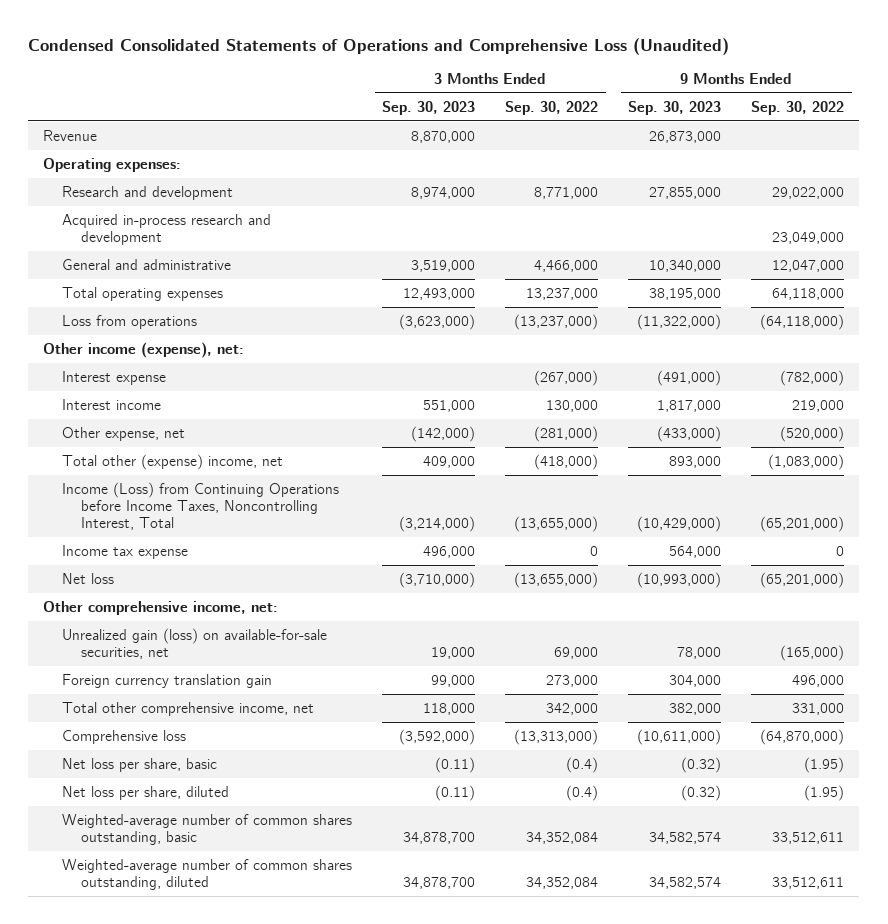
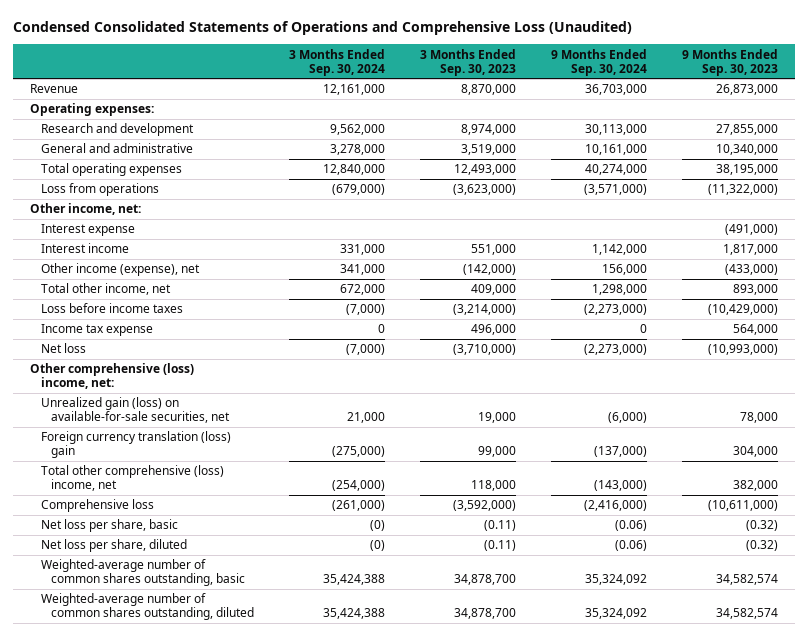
- | 3 Months Ended Sep. 30, 2023 | 3 Months Ended Sep. 30, 2022 | 9 Months Ended Sep. 30, 2023 | 9 Months Ended Sep. 30, 2022
+ | 3 Months Ended Sep. 30, 2024 | 3 Months Ended Sep. 30, 2023 | 9 Months Ended Sep. 30, 2024 | 9 Months Ended Sep. 30, 2023
- Acquired in-process research and development | | | | 23,049,000
- Other income (expense), net:
+ Other income, net:
- Other expense, net | (142,000) | (281,000) | (433,000) | (520,000)
- Total other (expense) income, net | 409,000 | (418,000) | 893,000 | (1,083,000)
- Income (Loss) from Continuing Operations before Income Taxes, Noncontrolling Interest, Total | (3,214,000) | (13,655,000) | (10,429,000) | (65,201,000)
+ Other income (expense), net | 341,000 | (142,000) | 156,000 | (433,000)
+ Total other income, net | 672,000 | 409,000 | 1,298,000 | 893,000
+ Loss before income taxes | (7,000) | (3,214,000) | (2,273,000) | (10,429,000)
- Other comprehensive income, net:
+ Other comprehensive (loss) income, net:
- Foreign currency translation gain | 99,000 | 273,000 | 304,000 | 496,000
- Total other comprehensive income, net | 118,000 | 342,000 | 382,000 | 331,000
+ Foreign currency translation (loss) gain | (275,000) | 99,000 | (137,000) | 304,000
+ Total other comprehensive (loss) income, net | (254,000) | 118,000 | (143,000) | 382,000

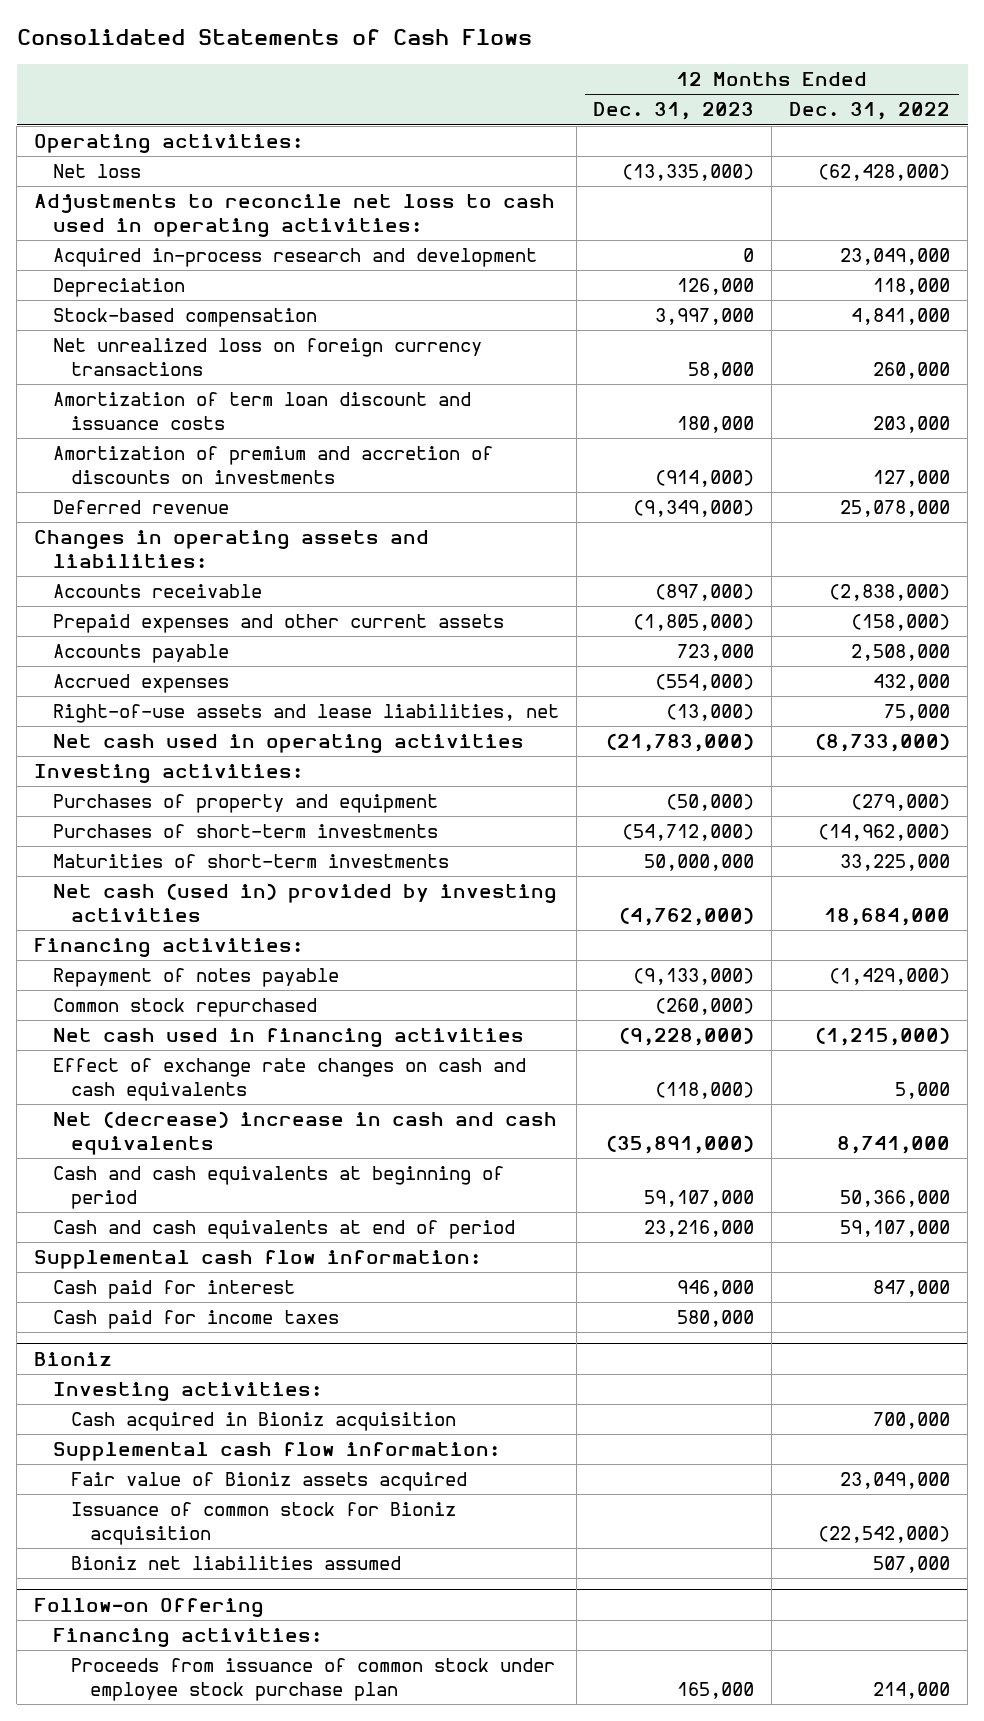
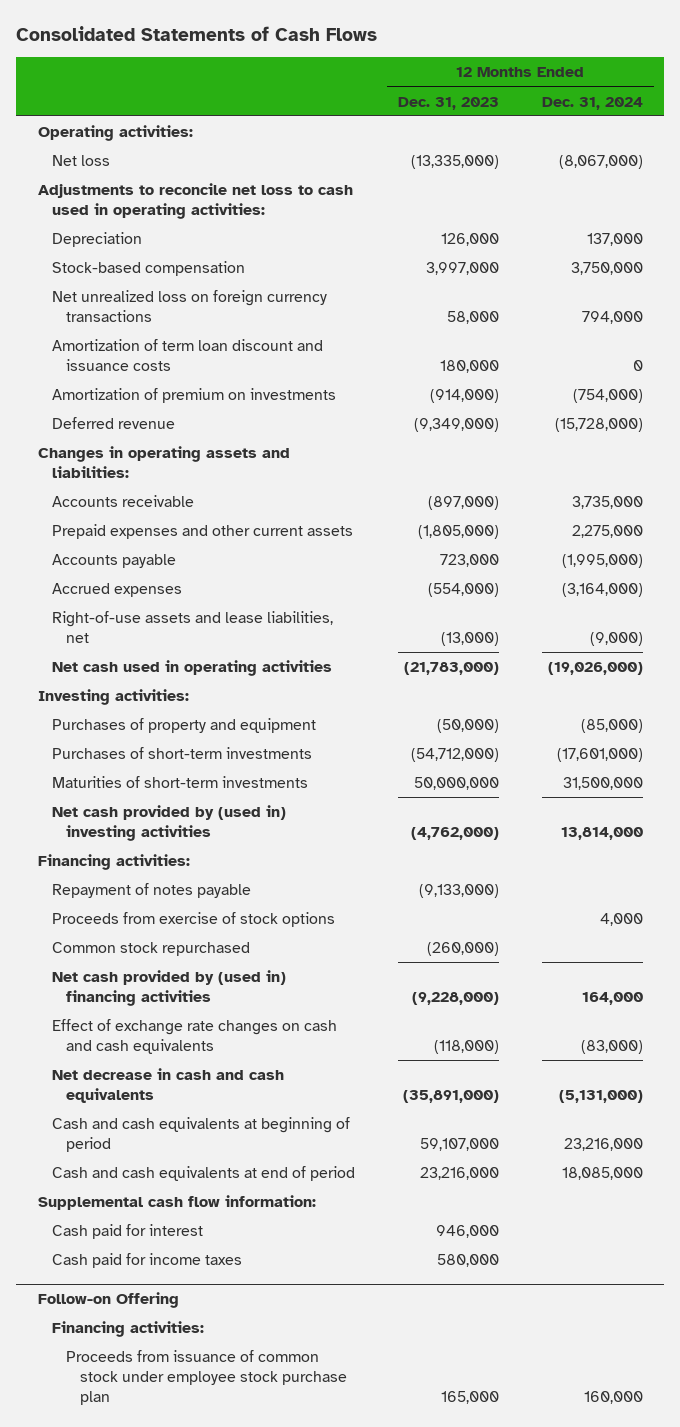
- | 12 Months Ended Dec. 31, 2023 | 12 Months Ended Dec. 31, 2022
+ | 12 Months Ended Dec. 31, 2023 | 12 Months Ended Dec. 31, 2024
- Acquired in-process research and development | 0 | 23,049,000
- Amortization of premium and accretion of discounts on investments | (914,000) | 127,000
+ Amortization of premium on investments | (914,000) | (754,000)
- Net cash (used in) provided by investing activities | (4,762,000) | 18,684,000
+ Net cash provided by (used in) investing activities | (4,762,000) | 13,814,000
+ Proceeds from exercise of stock options | | 4,000
- Net cash used in financing activities | (9,228,000) | (1,215,000)
+ Net cash provided by (used in) financing activities | (9,228,000) | 164,000
- Net (decrease) increase in cash and cash equivalents | (35,891,000) | 8,741,000
+ Net decrease in cash and cash equivalents | (35,891,000) | (5,131,000)
- Bioniz
- Investing activities:
- Cash acquired in Bioniz acquisition | | 700,000
- Supplemental cash flow information:
- Fair value of Bioniz assets acquired | | 23,049,000
- Issuance of common stock for Bioniz acquisition | | (22,542,000)
- Bioniz net liabilities assumed | | 507,000

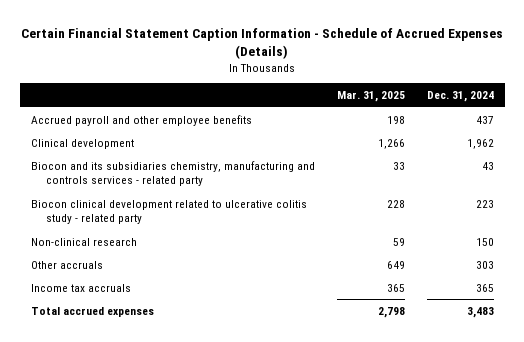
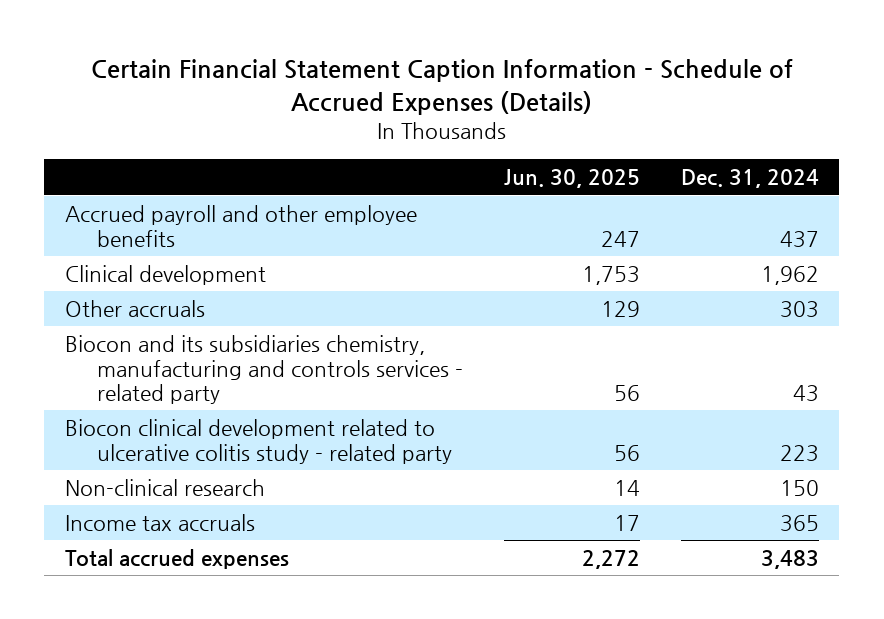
- | Mar. 31, 2025 | Dec. 31, 2024
+ | Jun. 30, 2025 | Dec. 31, 2024
moved up: Other accruals | 129 | 303

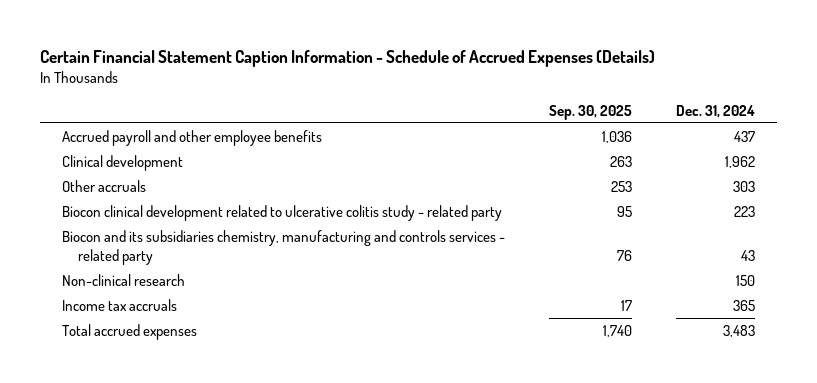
- | Jun. 30, 2025 | Dec. 31, 2024
+ | Sep. 30, 2025 | Dec. 31, 2024
moved down: Biocon and its subsidiaries chemistry, manufacturing and controls services - related party | 76 | 43

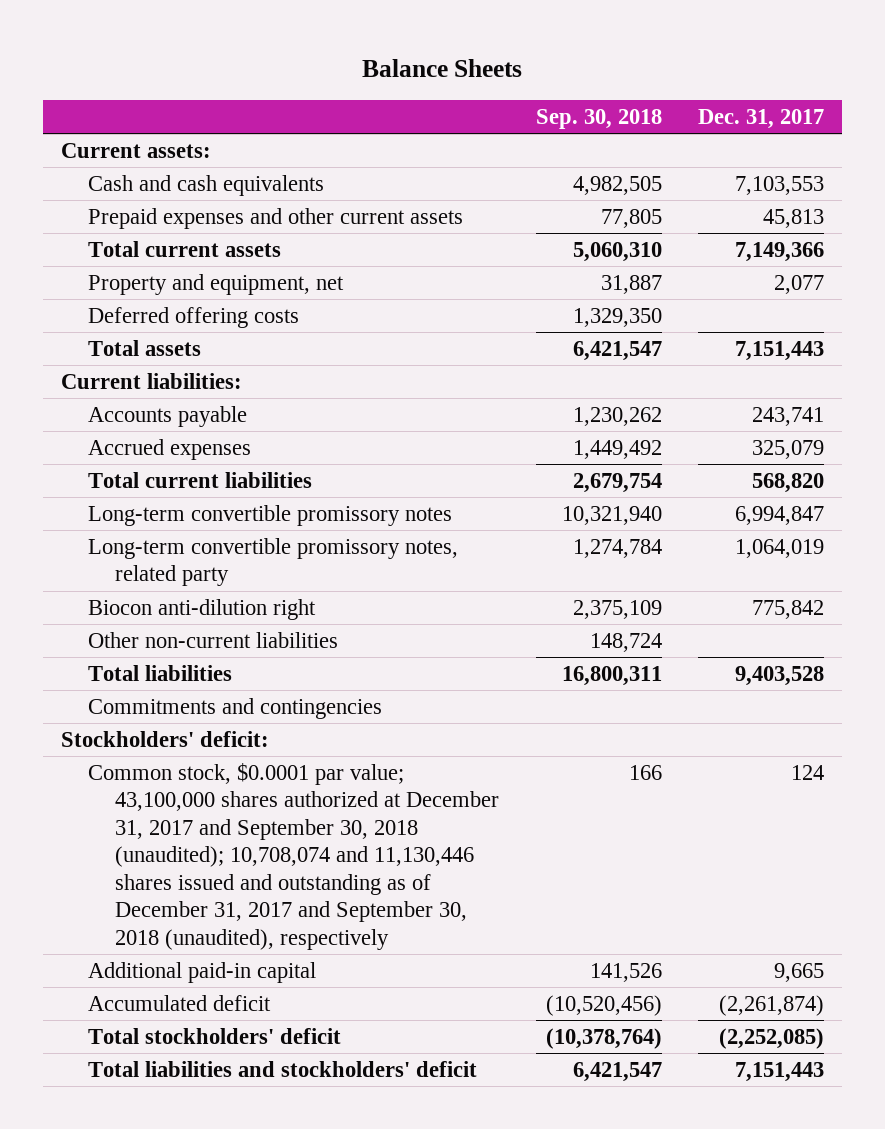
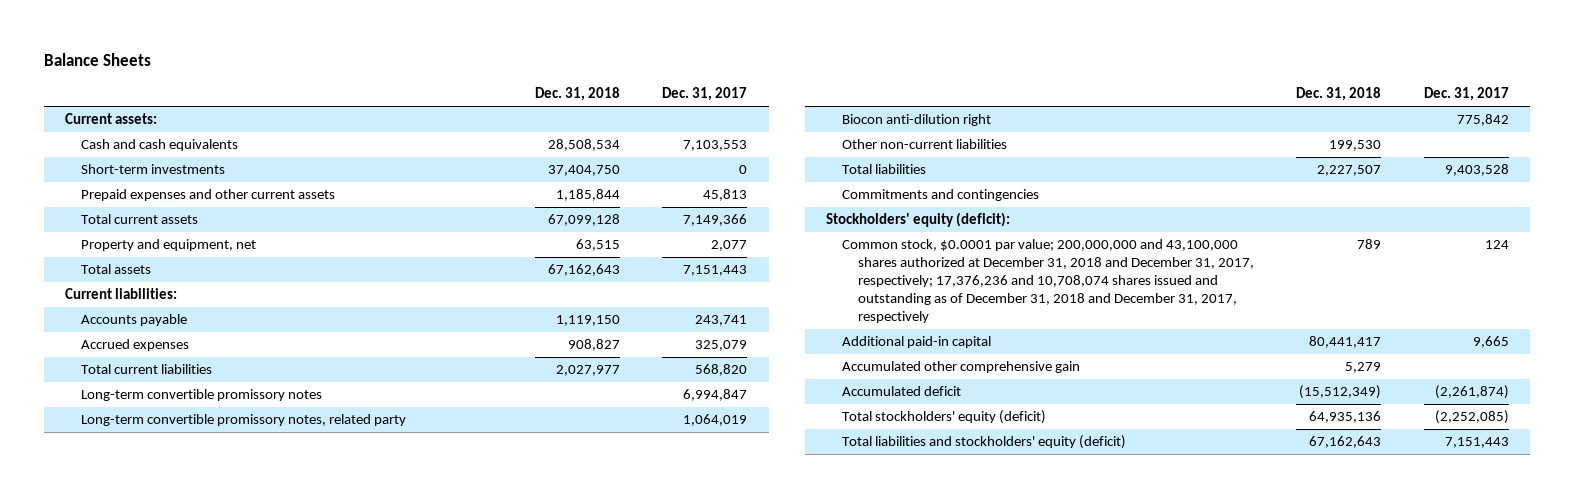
- | Sep. 30, 2018 | Dec. 31, 2017
+ | Dec. 31, 2018 | Dec. 31, 2017
+ Short-term investments | 37,404,750 | 0
- Deferred offering costs | 1,329,350 |
- Stockholders' deficit:
- Common stock, $0.0001 par value; 43,100,000 shares authorized at December 31, 2017 and September 30, 2018 (unaudited); 10,708,074 and 11,130,446 shares issued and outstanding as of December 31, 2017 and September 30, 2018 (unaudited), respectively | 166 | 124
+ Stockholders' equity (deficit):
+ Common stock, $0.0001 par value; 200,000,000 and 43,100,000 shares authorized at December 31, 2018 and December 31, 2017, respectively; 17,376,236 and 10,708,074 shares issued and outstanding as of December 31, 2018 and December 31, 2017, respectively | 789 | 124
+ Accumulated other comprehensive gain | 5,279 |
- Total stockholders' deficit | (10,378,764) | (2,252,085)
- Total liabilities and stockholders' deficit | 6,421,547 | 7,151,443
+ Total stockholders' equity (deficit) | 64,935,136 | (2,252,085)
+ Total liabilities and stockholders' equity (deficit) | 67,162,643 | 7,151,443

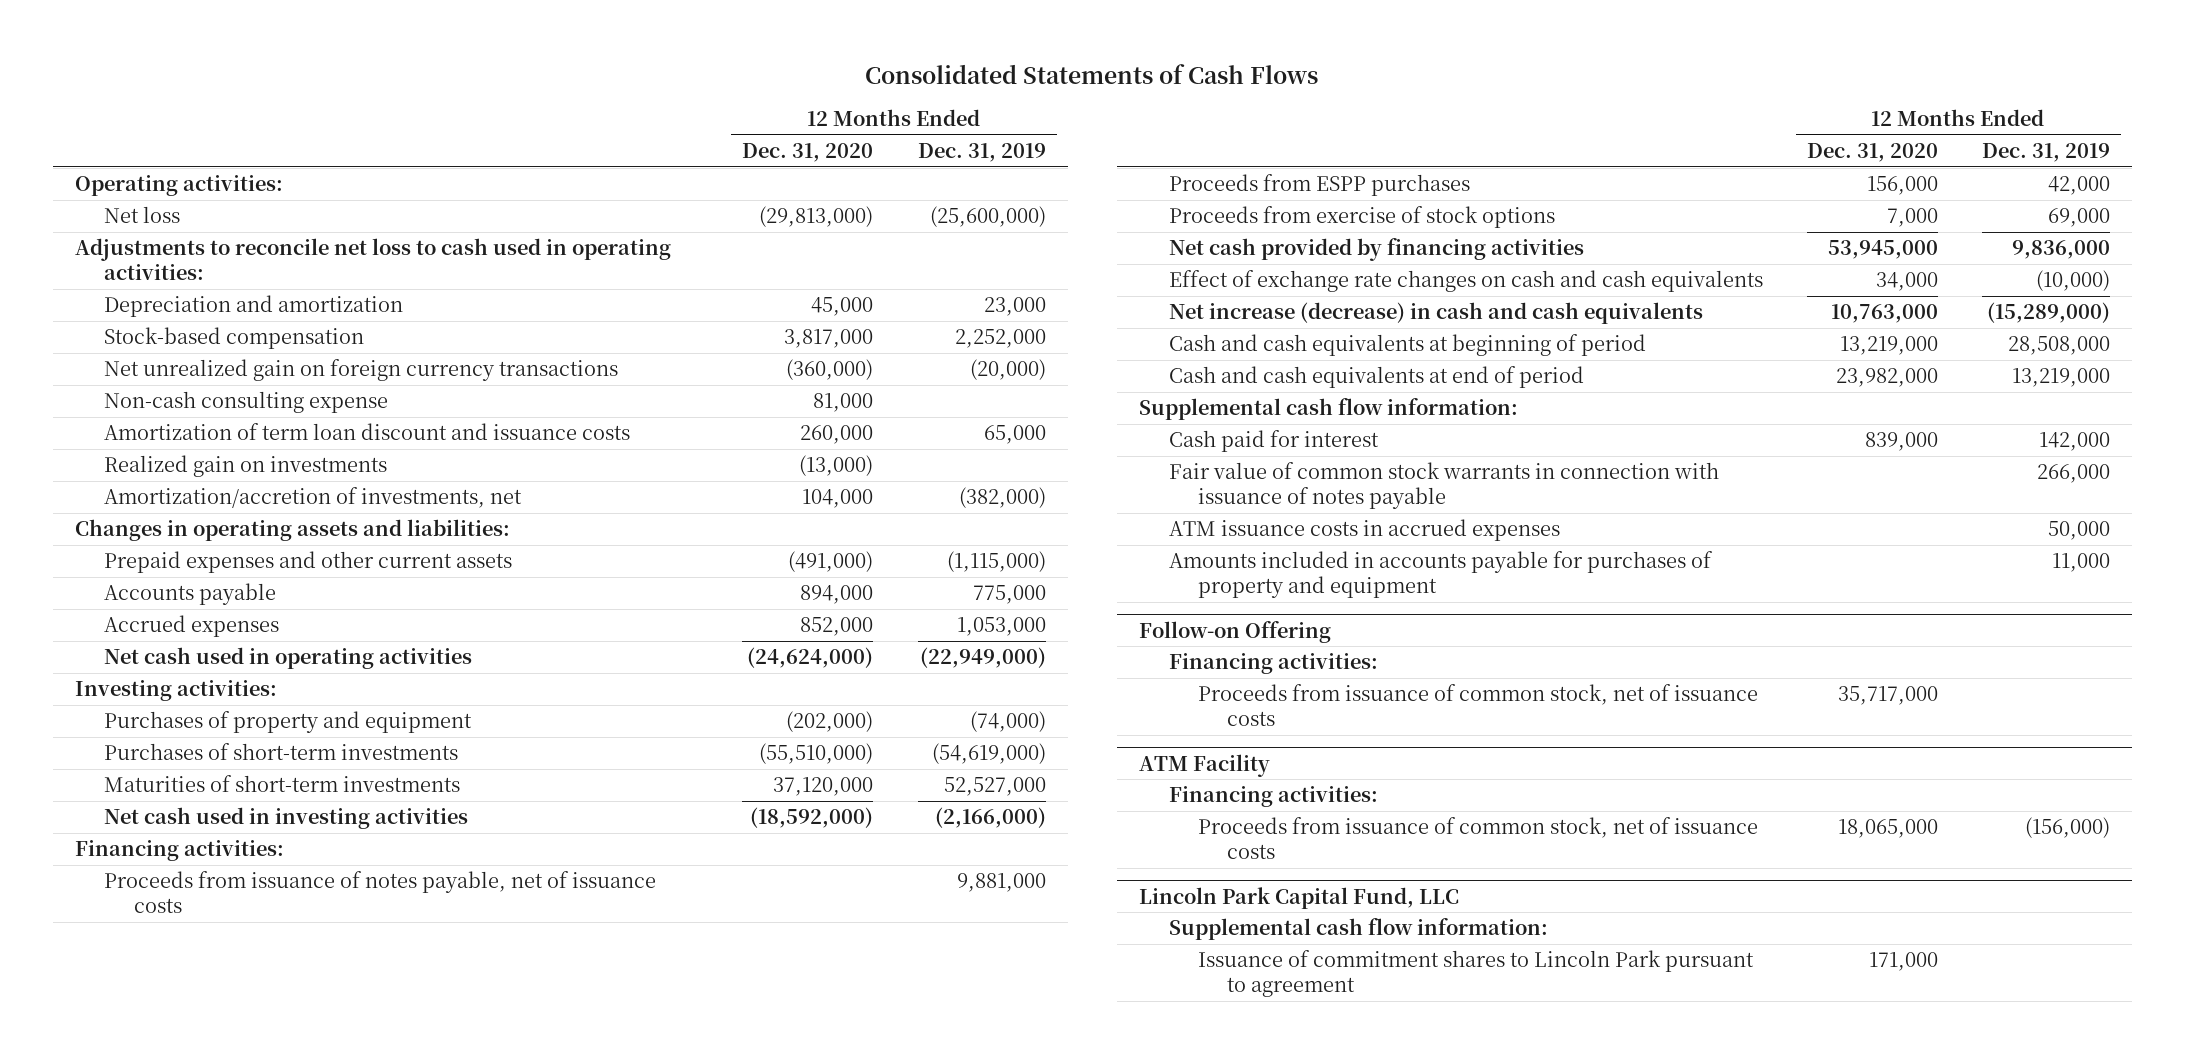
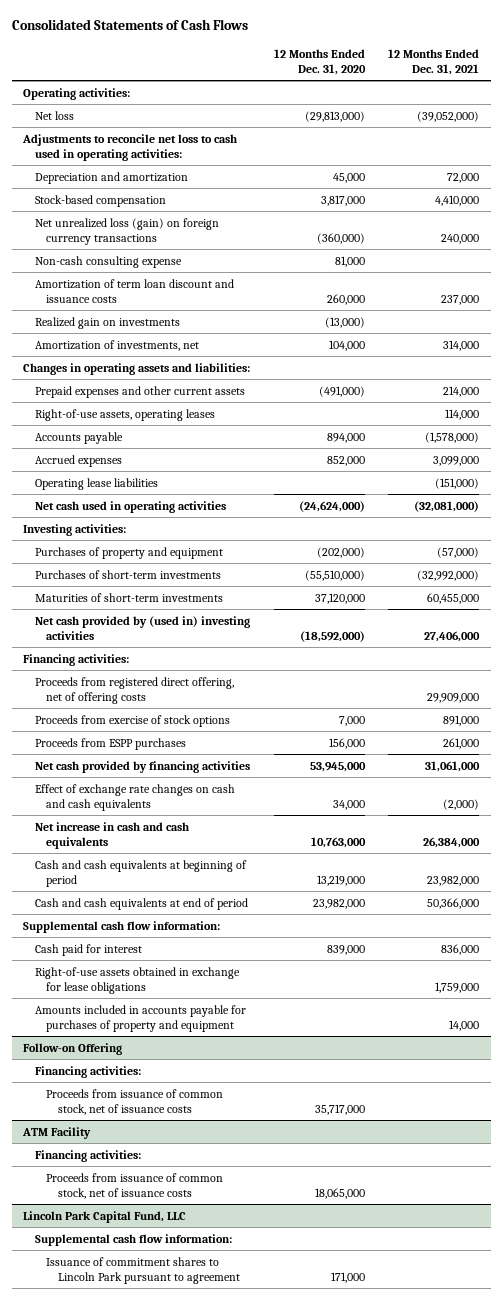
- | 12 Months Ended Dec. 31, 2020 | 12 Months Ended Dec. 31, 2019
+ | 12 Months Ended Dec. 31, 2020 | 12 Months Ended Dec. 31, 2021
- Net unrealized gain on foreign currency transactions | (360,000) | (20,000)
+ Net unrealized loss (gain) on foreign currency transactions | (360,000) | 240,000
- Amortization/accretion of investments, net | 104,000 | (382,000)
+ Amortization of investments, net | 104,000 | 314,000
+ Right-of-use assets, operating leases | | 114,000
+ Operating lease liabilities | | (151,000)
- Net cash used in investing activities | (18,592,000) | (2,166,000)
+ Net cash provided by (used in) investing activities | (18,592,000) | 27,406,000
- Proceeds from issuance of notes payable, net of issuance costs | | 9,881,000
+ Proceeds from registered direct offering, net of offering costs | | 29,909,000
moved down: Proceeds from ESPP purchases | 156,000 | 261,000
- Net increase (decrease) in cash and cash equivalents | 10,763,000 | (15,289,000)
+ Net increase in cash and cash equivalents | 10,763,000 | 26,384,000
- Fair value of common stock warrants in connection with issuance of notes payable | | 266,000
- ATM issuance costs in accrued expenses | | 50,000
+ Right-of-use assets obtained in exchange for lease obligations | | 1,759,000

